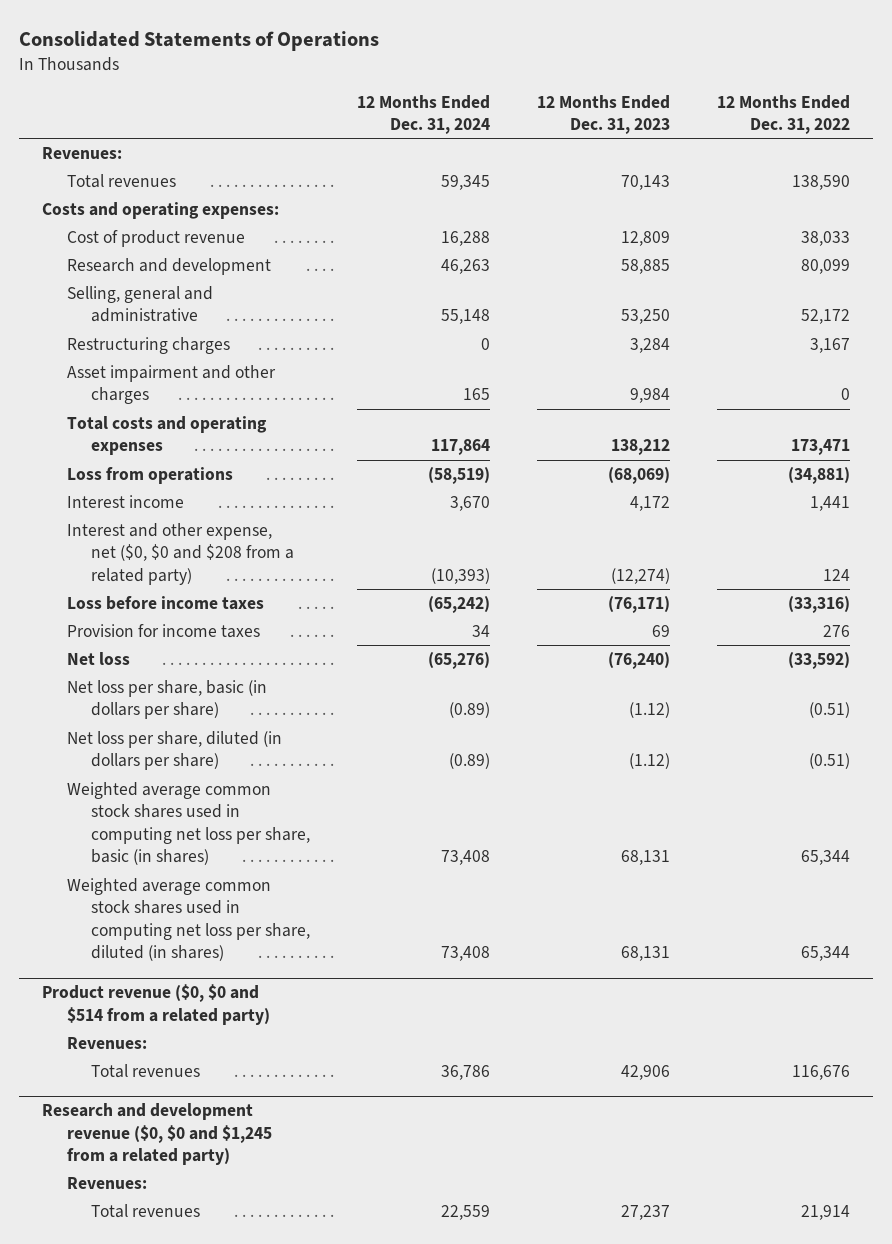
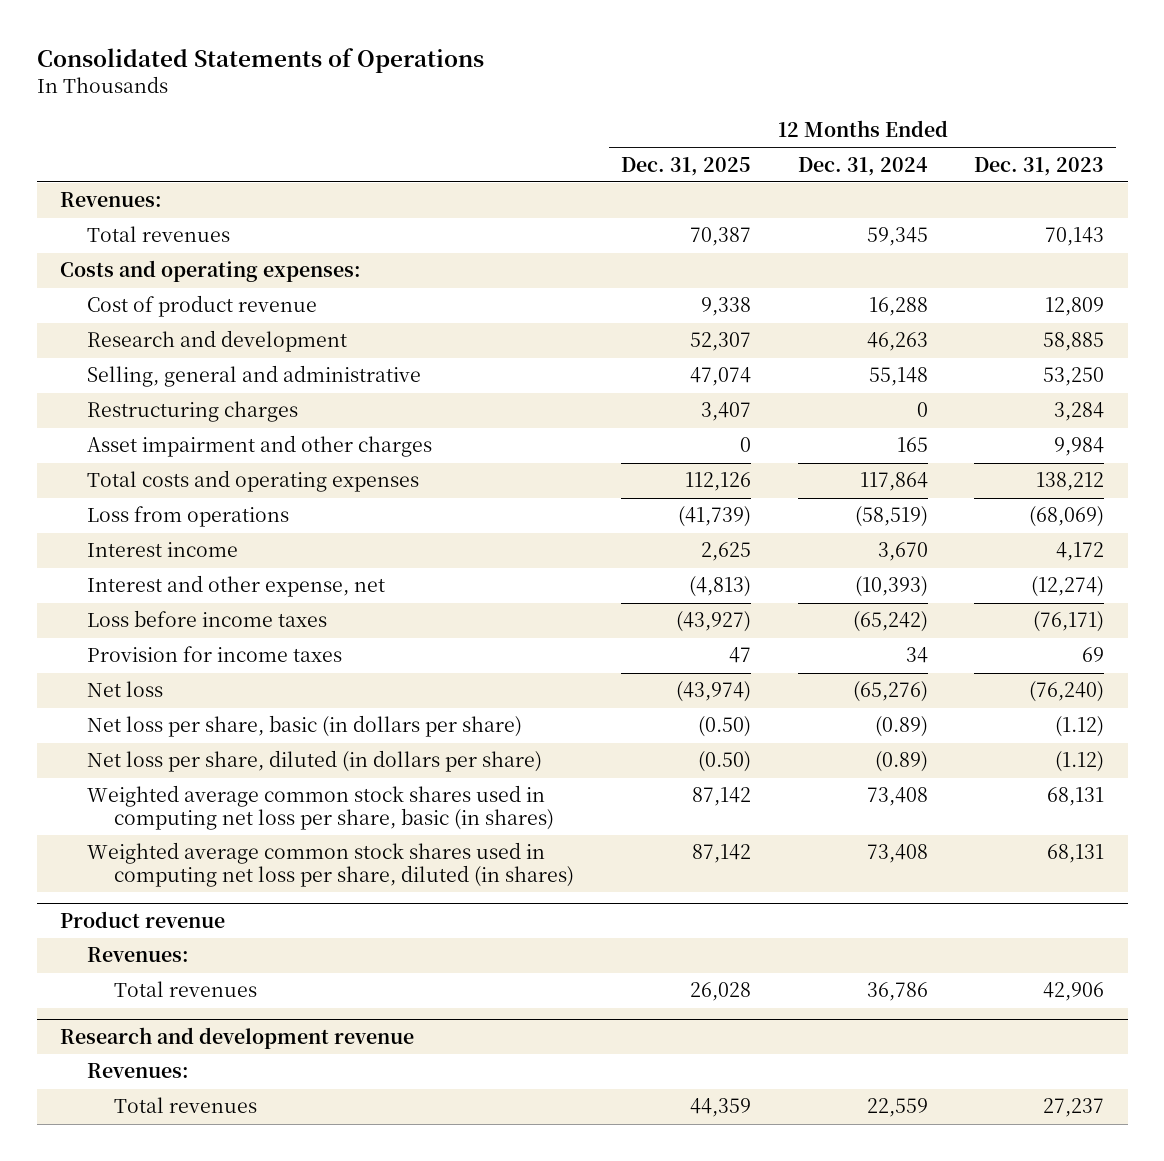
- | 12 Months Ended Dec. 31, 2024 | 12 Months Ended Dec. 31, 2023 | 12 Months Ended Dec. 31, 2022
+ | 12 Months Ended Dec. 31, 2025 | 12 Months Ended Dec. 31, 2024 | 12 Months Ended Dec. 31, 2023
- Interest and other expense, net ($0, $0 and $208 from a related party) | (10,393) | (12,274) | 124
+ Interest and other expense, net | (4,813) | (10,393) | (12,274)
- Product revenue ($0, $0 and $514 from a related party)
+ Product revenue
- Research and development revenue ($0, $0 and $1,245 from a related party)
+ Research and development revenue

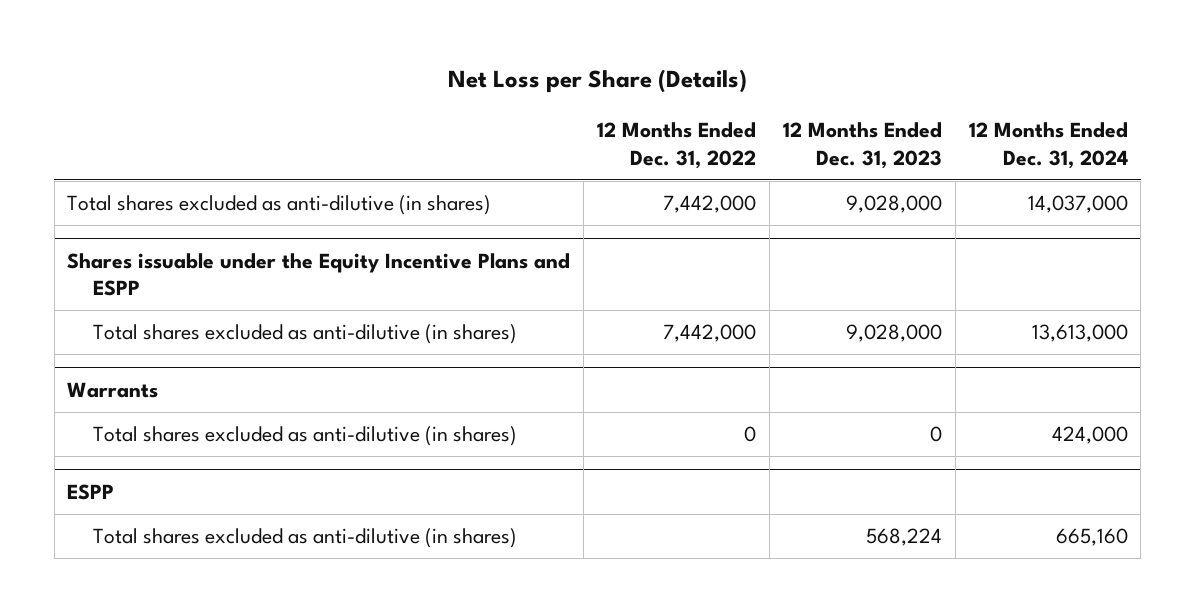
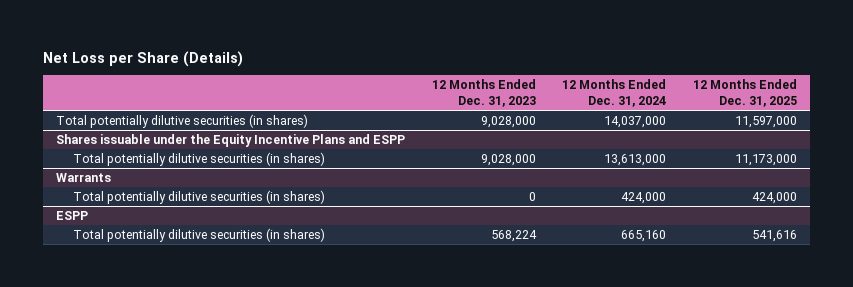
- | 12 Months Ended Dec. 31, 2022 | 12 Months Ended Dec. 31, 2023 | 12 Months Ended Dec. 31, 2024
+ | 12 Months Ended Dec. 31, 2023 | 12 Months Ended Dec. 31, 2024 | 12 Months Ended Dec. 31, 2025
- Total shares excluded as anti-dilutive (in shares) | 7,442,000 | 9,028,000 | 14,037,000
+ Total potentially dilutive securities (in shares) | 9,028,000 | 14,037,000 | 11,597,000
@ Shares issuable under the Equity Incentive Plans and ESPP
- Total shares excluded as anti-dilutive (in shares) | 7,442,000 | 9,028,000 | 13,613,000
+ Total potentially dilutive securities (in shares) | 9,028,000 | 13,613,000 | 11,173,000
@ Warrants
- Total shares excluded as anti-dilutive (in shares) | 0 | 0 | 424,000
+ Total potentially dilutive securities (in shares) | 0 | 424,000 | 424,000
@ ESPP
- Total shares excluded as anti-dilutive (in shares) | | 568,224 | 665,160
+ Total potentially dilutive securities (in shares) | 568,224 | 665,160 | 541,616

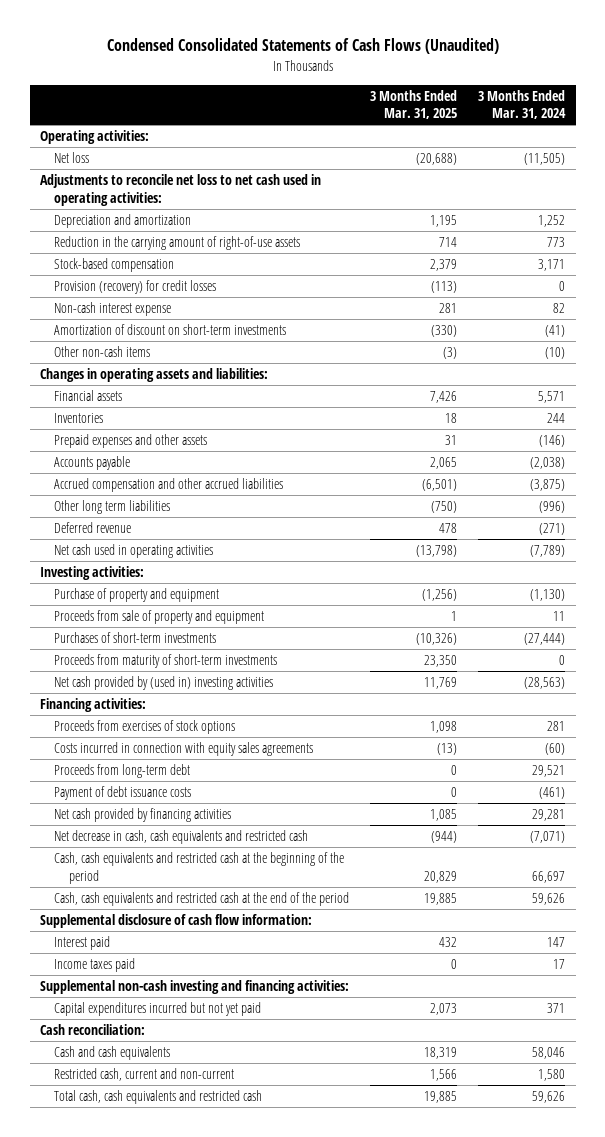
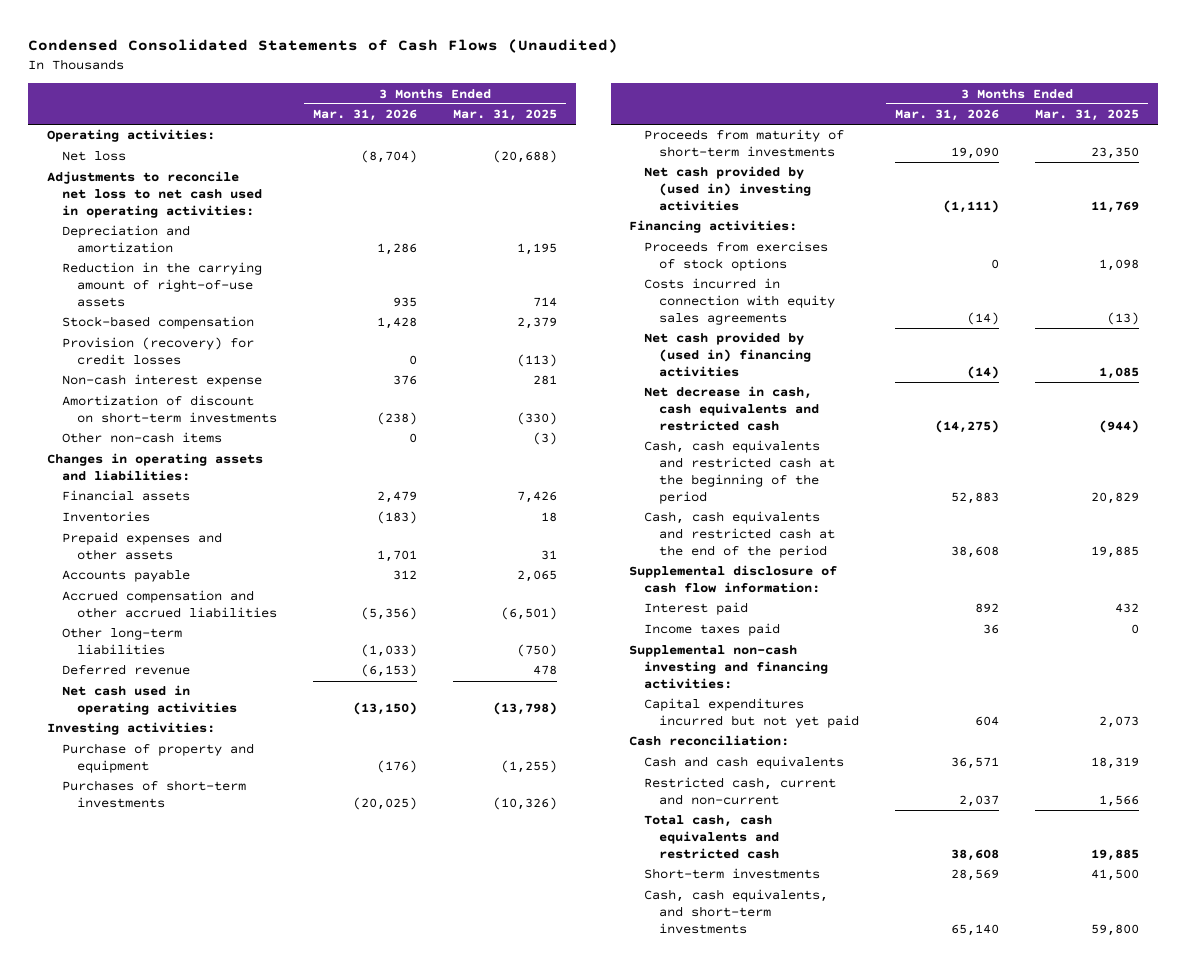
- | 3 Months Ended Mar. 31, 2025 | 3 Months Ended Mar. 31, 2024
+ | 3 Months Ended Mar. 31, 2026 | 3 Months Ended Mar. 31, 2025
- Other long term liabilities | (750) | (996)
+ Other long-term liabilities | (1,033) | (750)
- Purchase of property and equipment | (1,256) | (1,130)
- Proceeds from sale of property and equipment | 1 | 11
+ Purchase of property and equipment | (176) | (1,255)
- Proceeds from long-term debt | 0 | 29,521
- Payment of debt issuance costs | 0 | (461)
- Net cash provided by financing activities | 1,085 | 29,281
+ Net cash provided by (used in) financing activities | (14) | 1,085
+ Short-term investments | 28,569 | 41,500
+ Cash, cash equivalents, and short-term investments | 65,140 | 59,800

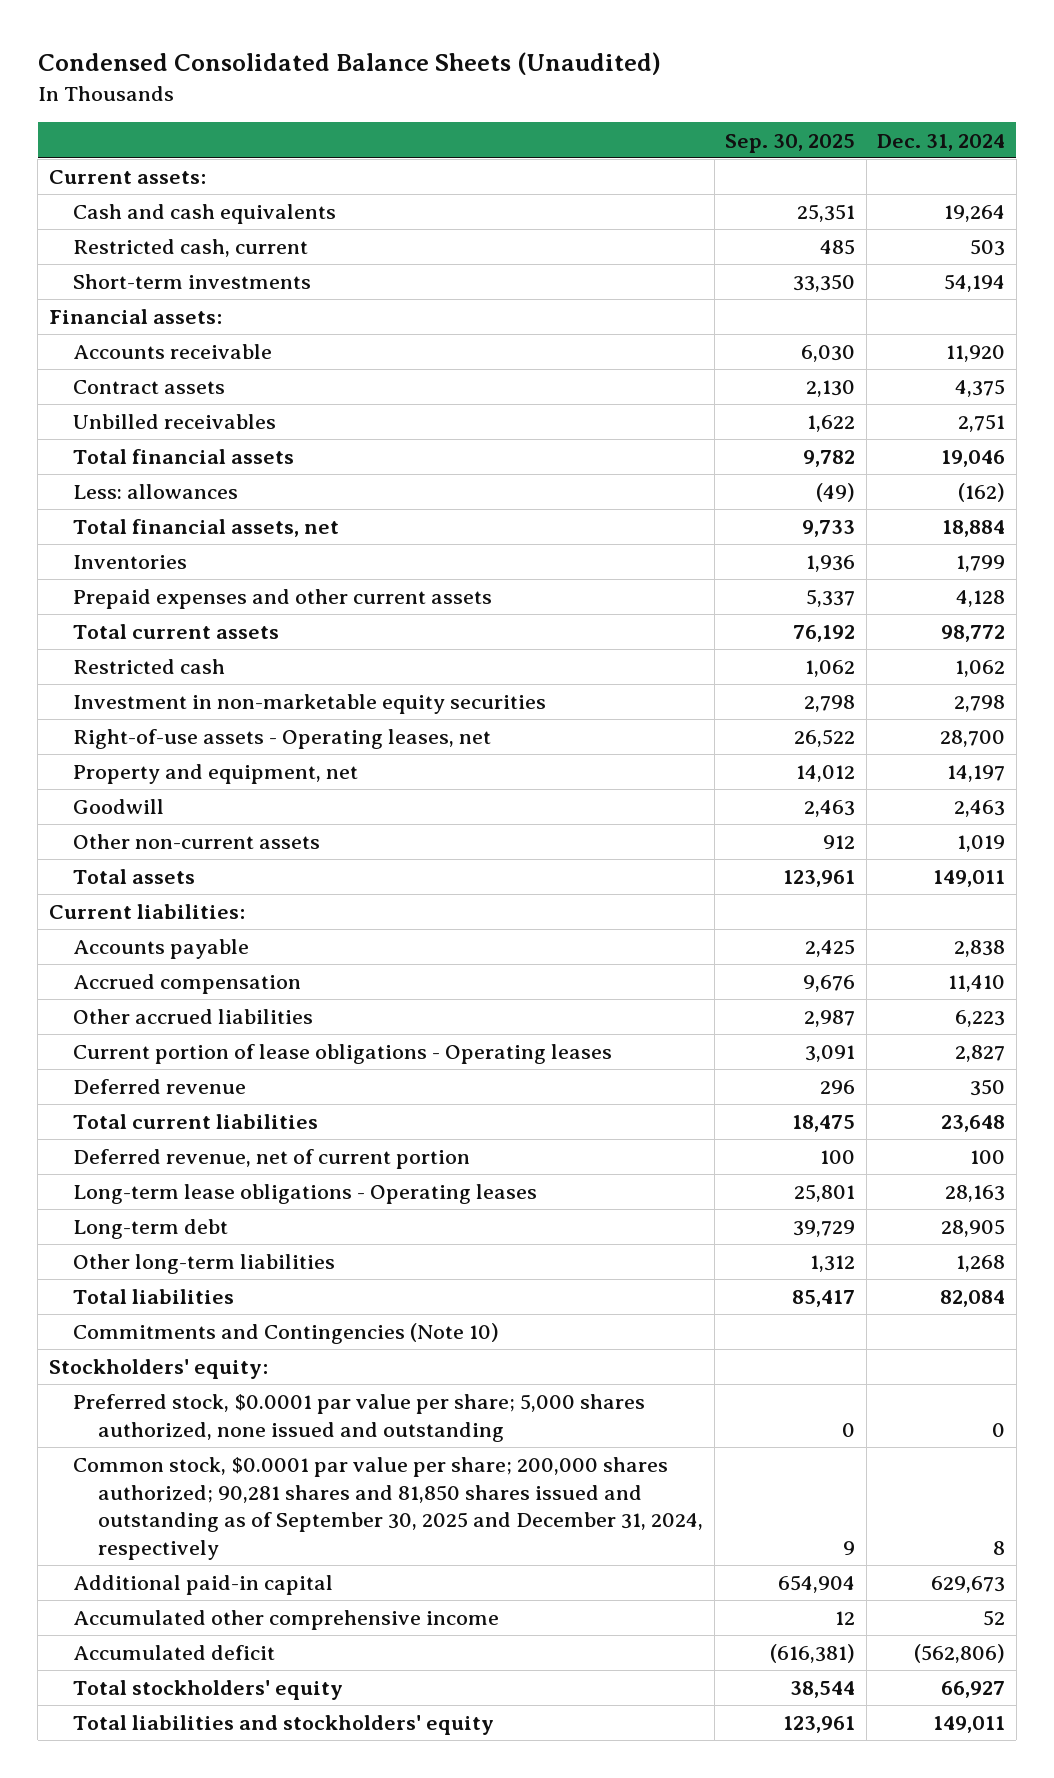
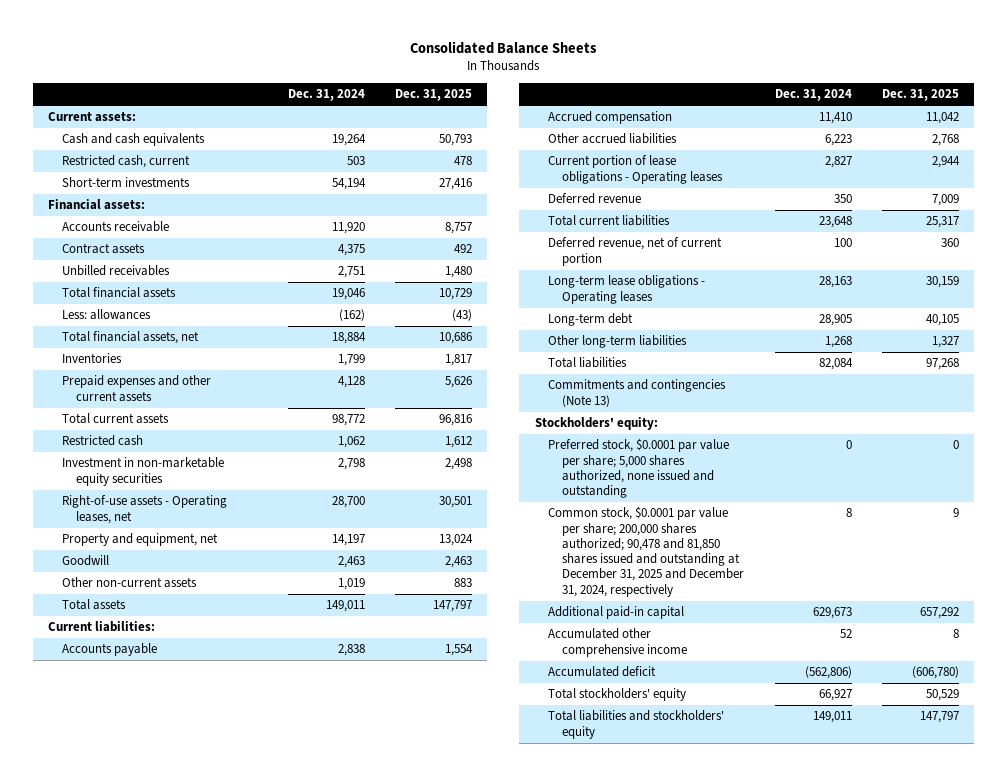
- Condensed Consolidated Balance Sheets (Unaudited)
+ Consolidated Balance Sheets
- | Sep. 30, 2025 | Dec. 31, 2024
+ | Dec. 31, 2024 | Dec. 31, 2025
- Commitments and Contingencies (Note 10)
+ Commitments and contingencies (Note 13)
- Common stock, $0.0001 par value per share; 200,000 shares authorized; 90,281 shares and 81,850 shares issued and outstanding as of September 30, 2025 and December 31, 2024, respectively | 9 | 8
+ Common stock, $0.0001 par value per share; 200,000 shares authorized; 90,478 and 81,850 shares issued and outstanding at December 31, 2025 and December 31, 2024, respectively | 8 | 9

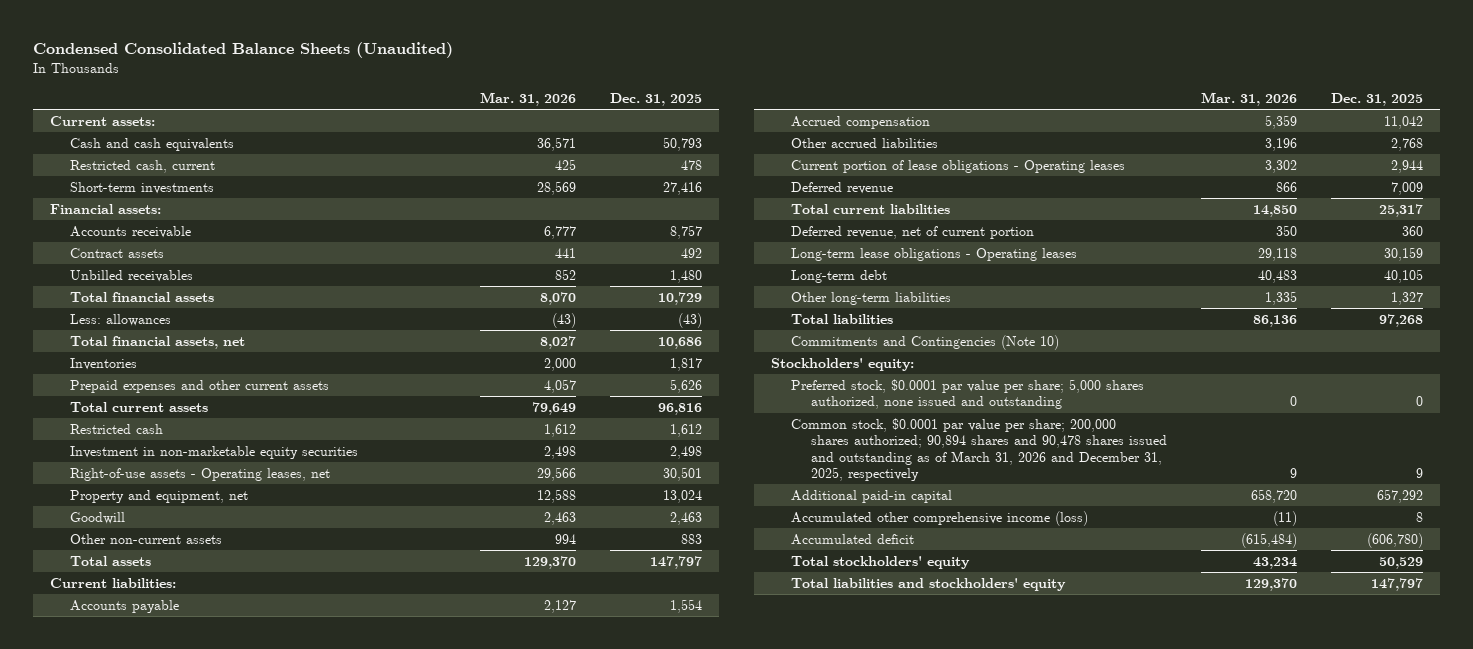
- Consolidated Balance Sheets
+ Condensed Consolidated Balance Sheets (Unaudited)
- | Dec. 31, 2024 | Dec. 31, 2025
+ | Mar. 31, 2026 | Dec. 31, 2025
- Commitments and contingencies (Note 13)
+ Commitments and Contingencies (Note 10)
- Common stock, $0.0001 par value per share; 200,000 shares authorized; 90,478 and 81,850 shares issued and outstanding at December 31, 2025 and December 31, 2024, respectively | 8 | 9
+ Common stock, $0.0001 par value per share; 200,000 shares authorized; 90,894 shares and 90,478 shares issued and outstanding as of March 31, 2026 and December 31, 2025, respectively | 9 | 9
- Accumulated other comprehensive income | 52 | 8
+ Accumulated other comprehensive income (loss) | (11) | 8

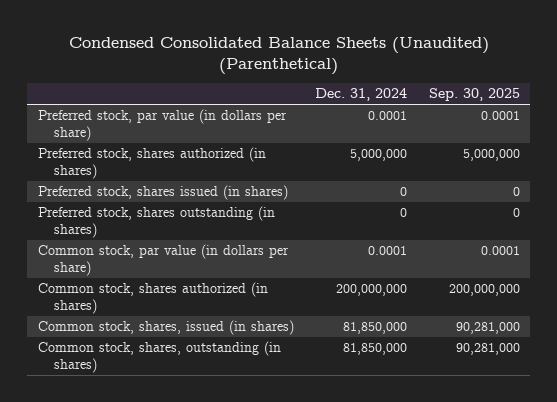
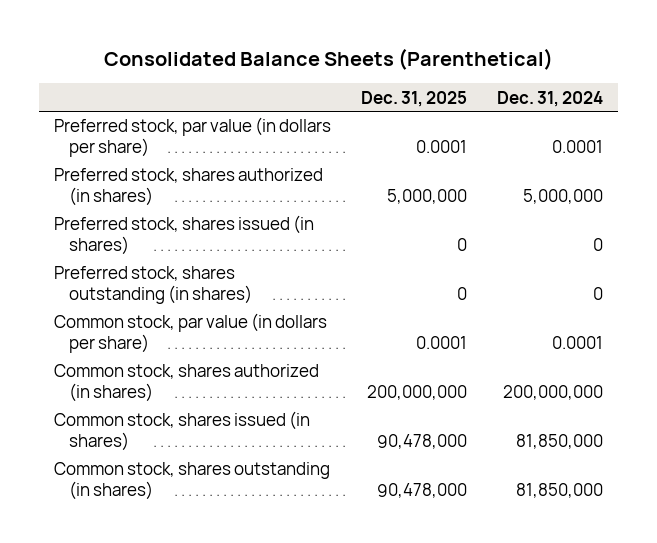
- Condensed Consolidated Balance Sheets (Unaudited) (Parenthetical)
+ Consolidated Balance Sheets (Parenthetical)
- | Dec. 31, 2024 | Sep. 30, 2025
+ | Dec. 31, 2025 | Dec. 31, 2024
- Common stock, shares, issued (in shares) | 81,850,000 | 90,281,000
- Common stock, shares, outstanding (in shares) | 81,850,000 | 90,281,000
+ Common stock, shares issued (in shares) | 90,478,000 | 81,850,000
+ Common stock, shares outstanding (in shares) | 90,478,000 | 81,850,000

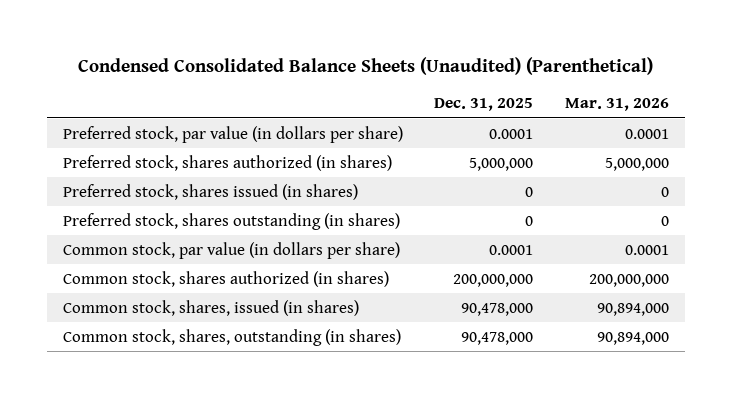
- Consolidated Balance Sheets (Parenthetical)
+ Condensed Consolidated Balance Sheets (Unaudited) (Parenthetical)
- | Dec. 31, 2025 | Dec. 31, 2024
+ | Dec. 31, 2025 | Mar. 31, 2026
- Common stock, shares issued (in shares) | 90,478,000 | 81,850,000
- Common stock, shares outstanding (in shares) | 90,478,000 | 81,850,000
+ Common stock, shares, issued (in shares) | 90,478,000 | 90,894,000
+ Common stock, shares, outstanding (in shares) | 90,478,000 | 90,894,000

